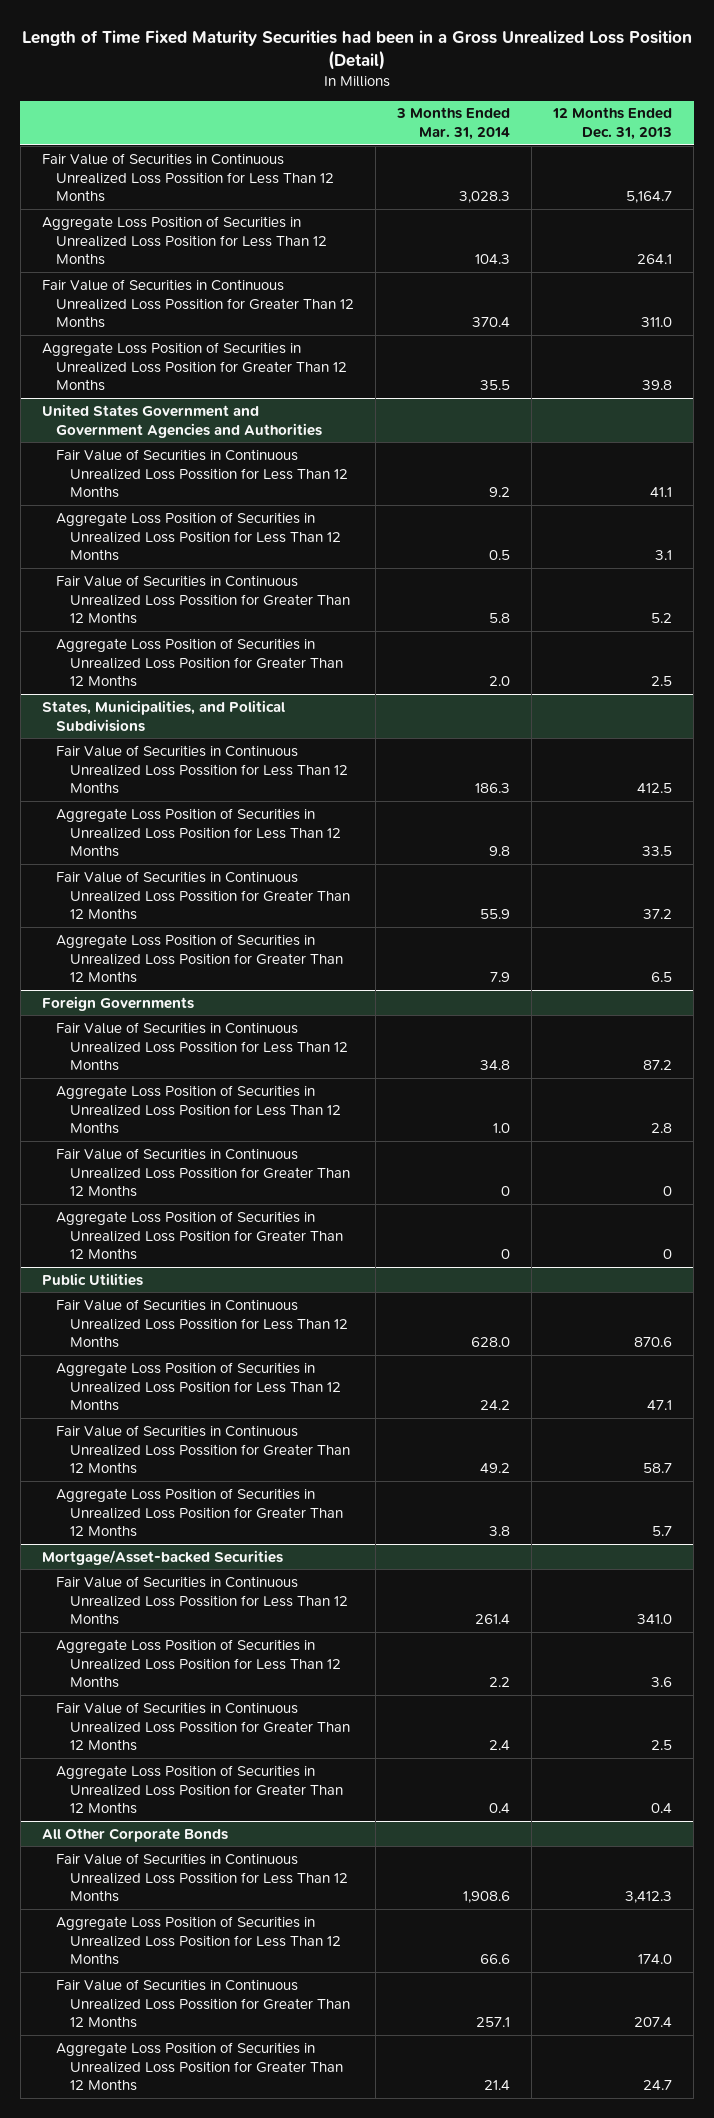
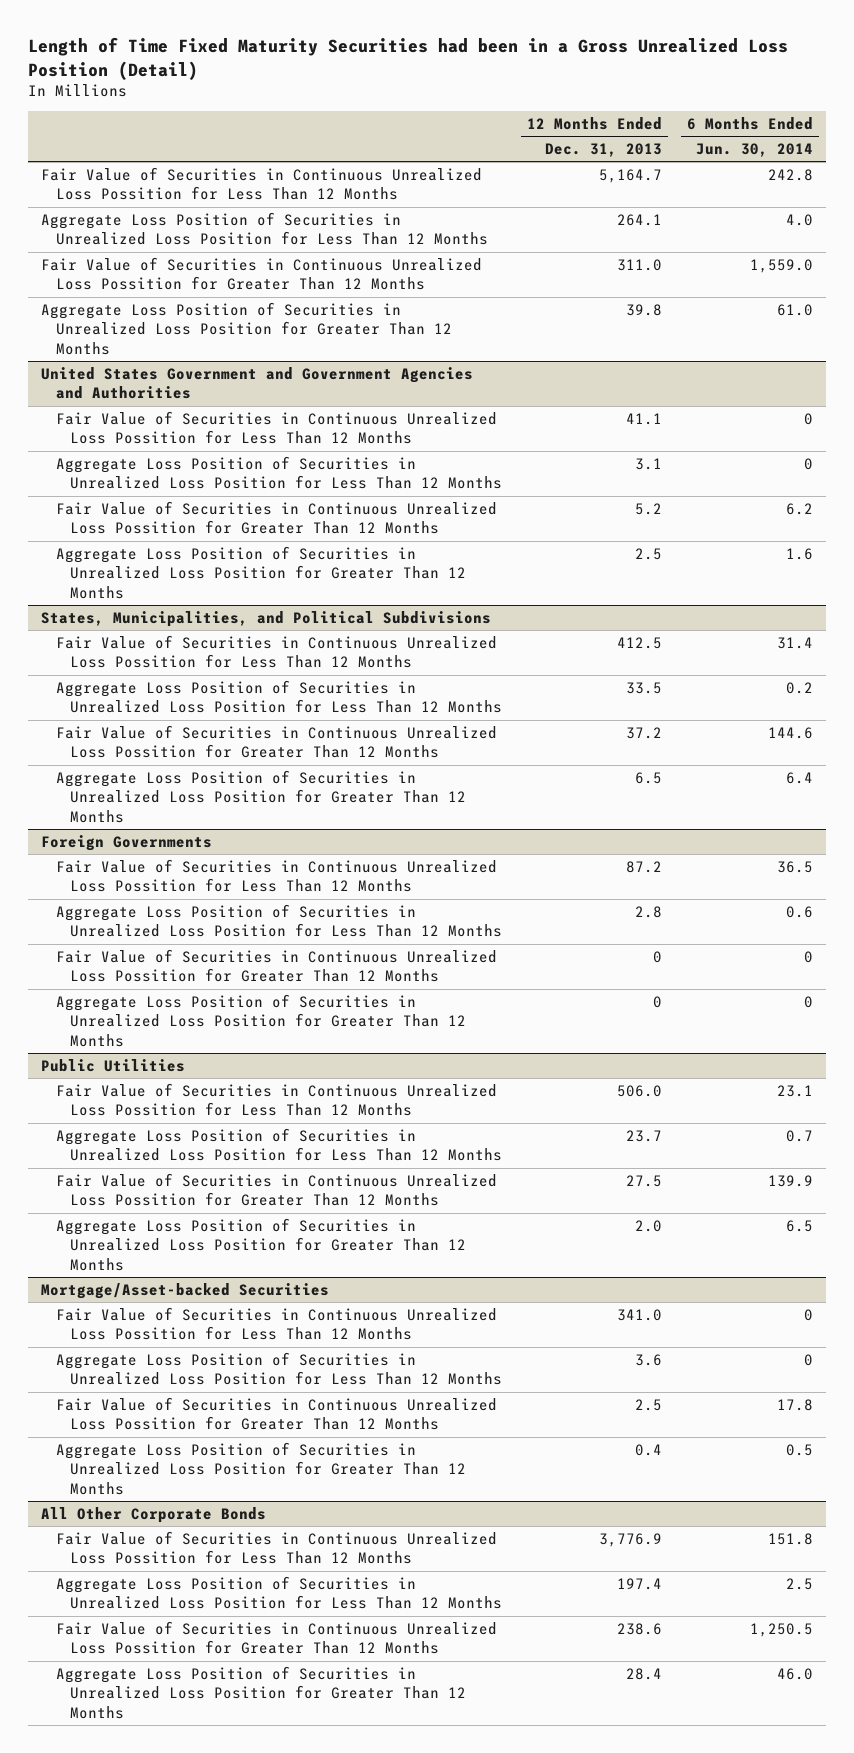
- | 3 Months Ended Mar. 31, 2014 | 12 Months Ended Dec. 31, 2013
+ | 12 Months Ended Dec. 31, 2013 | 6 Months Ended Jun. 30, 2014
@ Public Utilities
- Fair Value of Securities in Continuous Unrealized Loss Possition for Less Than 12 Months | 628.0 | 870.6
- Aggregate Loss Position of Securities in Unrealized Loss Position for Less Than 12 Months | 24.2 | 47.1
- Fair Value of Securities in Continuous Unrealized Loss Possition for Greater Than 12 Months | 49.2 | 58.7
- Aggregate Loss Position of Securities in Unrealized Loss Position for Greater Than 12 Months | 3.8 | 5.7
+ Fair Value of Securities in Continuous Unrealized Loss Possition for Less Than 12 Months | 506.0 | 23.1
+ Aggregate Loss Position of Securities in Unrealized Loss Position for Less Than 12 Months | 23.7 | 0.7
+ Fair Value of Securities in Continuous Unrealized Loss Possition for Greater Than 12 Months | 27.5 | 139.9
+ Aggregate Loss Position of Securities in Unrealized Loss Position for Greater Than 12 Months | 2.0 | 6.5
@ All Other Corporate Bonds
- Fair Value of Securities in Continuous Unrealized Loss Possition for Less Than 12 Months | 1,908.6 | 3,412.3
- Aggregate Loss Position of Securities in Unrealized Loss Position for Less Than 12 Months | 66.6 | 174.0
- Fair Value of Securities in Continuous Unrealized Loss Possition for Greater Than 12 Months | 257.1 | 207.4
- Aggregate Loss Position of Securities in Unrealized Loss Position for Greater Than 12 Months | 21.4 | 24.7
+ Fair Value of Securities in Continuous Unrealized Loss Possition for Less Than 12 Months | 3,776.9 | 151.8
+ Aggregate Loss Position of Securities in Unrealized Loss Position for Less Than 12 Months | 197.4 | 2.5
+ Fair Value of Securities in Continuous Unrealized Loss Possition for Greater Than 12 Months | 238.6 | 1,250.5
+ Aggregate Loss Position of Securities in Unrealized Loss Position for Greater Than 12 Months | 28.4 | 46.0

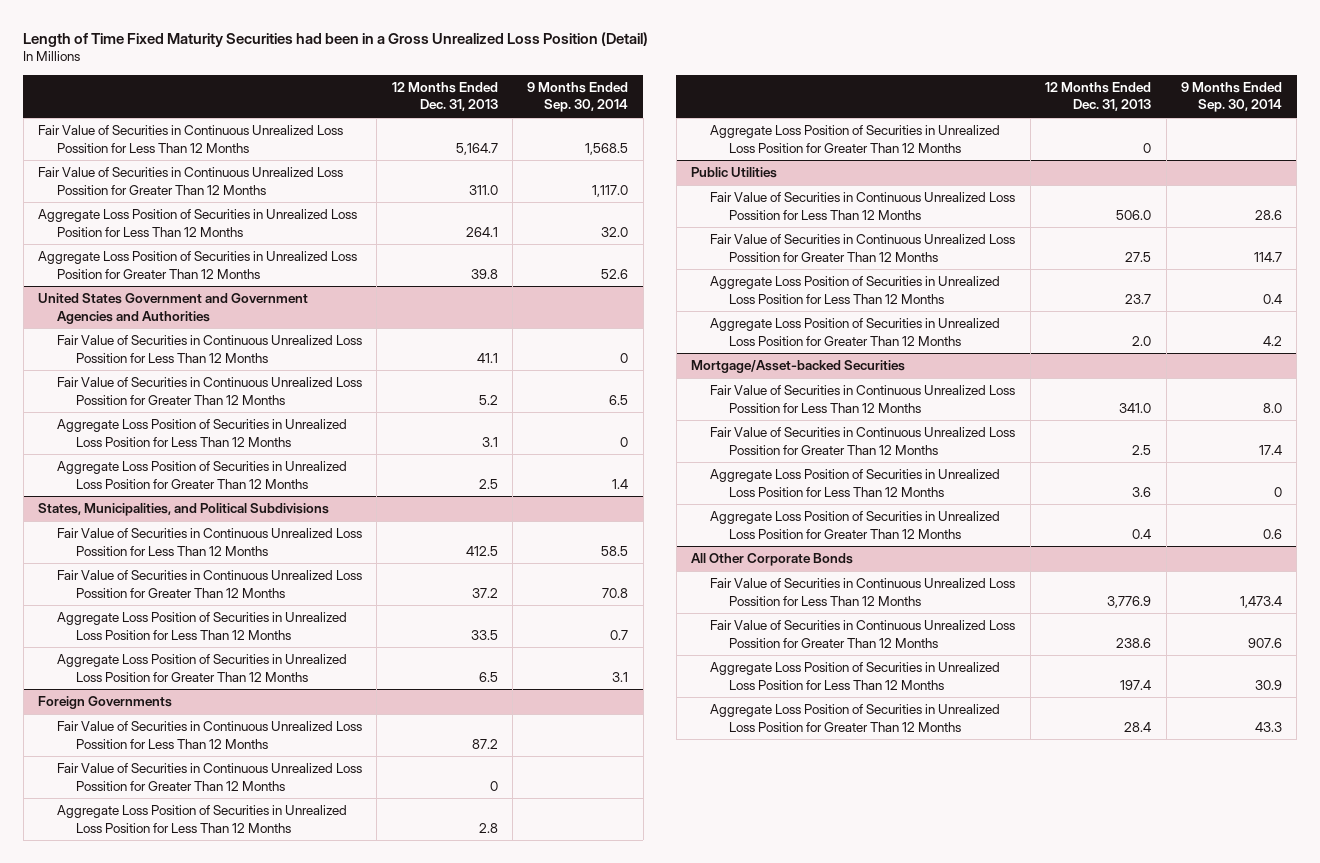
- | 12 Months Ended Dec. 31, 2013 | 6 Months Ended Jun. 30, 2014
+ | 12 Months Ended Dec. 31, 2013 | 9 Months Ended Sep. 30, 2014
moved down: Aggregate Loss Position of Securities in Unrealized Loss Position for Less Than 12 Months | 264.1 | 32.0
@ United States Government and Government Agencies and Authorities
moved down: Aggregate Loss Position of Securities in Unrealized Loss Position for Less Than 12 Months | 3.1 | 0
@ States, Municipalities, and Political Subdivisions
moved down: Aggregate Loss Position of Securities in Unrealized Loss Position for Less Than 12 Months | 33.5 | 0.7
@ Foreign Governments
moved down: Aggregate Loss Position of Securities in Unrealized Loss Position for Less Than 12 Months | 2.8 |
@ Public Utilities
moved down: Aggregate Loss Position of Securities in Unrealized Loss Position for Less Than 12 Months | 23.7 | 0.4
@ Mortgage/Asset-backed Securities
moved down: Aggregate Loss Position of Securities in Unrealized Loss Position for Less Than 12 Months | 3.6 | 0
@ All Other Corporate Bonds
moved down: Aggregate Loss Position of Securities in Unrealized Loss Position for Less Than 12 Months | 197.4 | 30.9

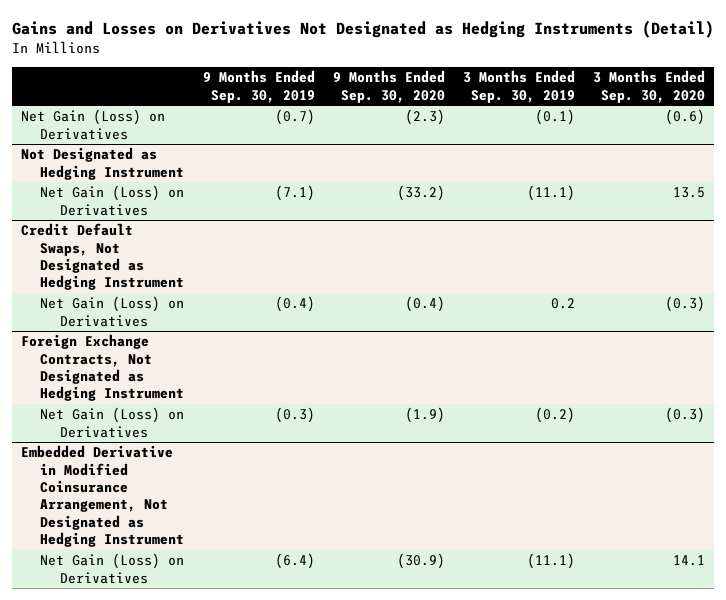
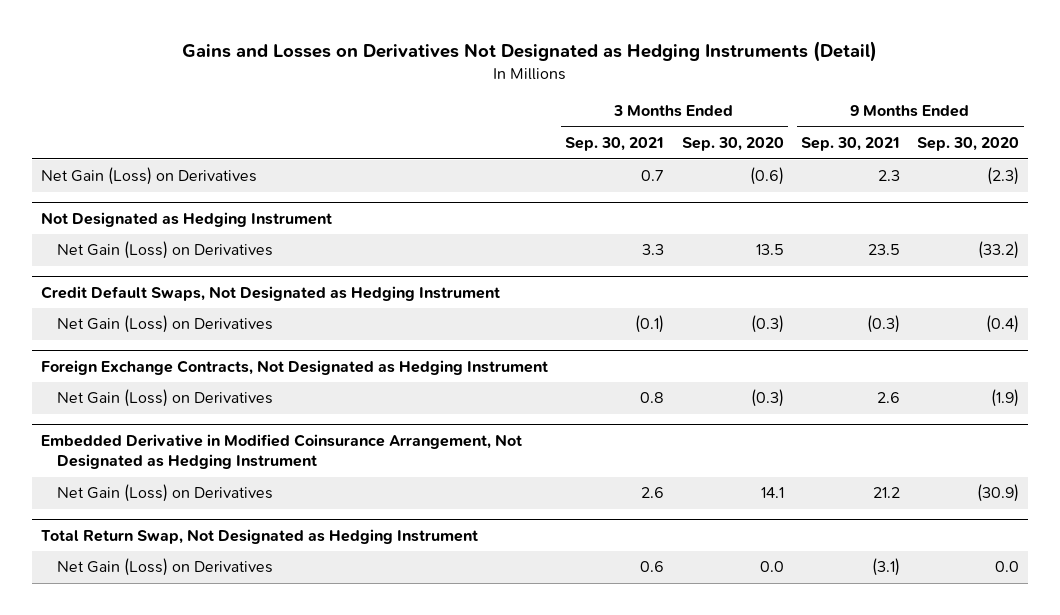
- | 9 Months Ended Sep. 30, 2019 | 9 Months Ended Sep. 30, 2020 | 3 Months Ended Sep. 30, 2019 | 3 Months Ended Sep. 30, 2020
+ | 3 Months Ended Sep. 30, 2021 | 3 Months Ended Sep. 30, 2020 | 9 Months Ended Sep. 30, 2021 | 9 Months Ended Sep. 30, 2020
+ Total Return Swap, Not Designated as Hedging Instrument
+ Net Gain (Loss) on Derivatives | 0.6 | 0.0 | (3.1) | 0.0

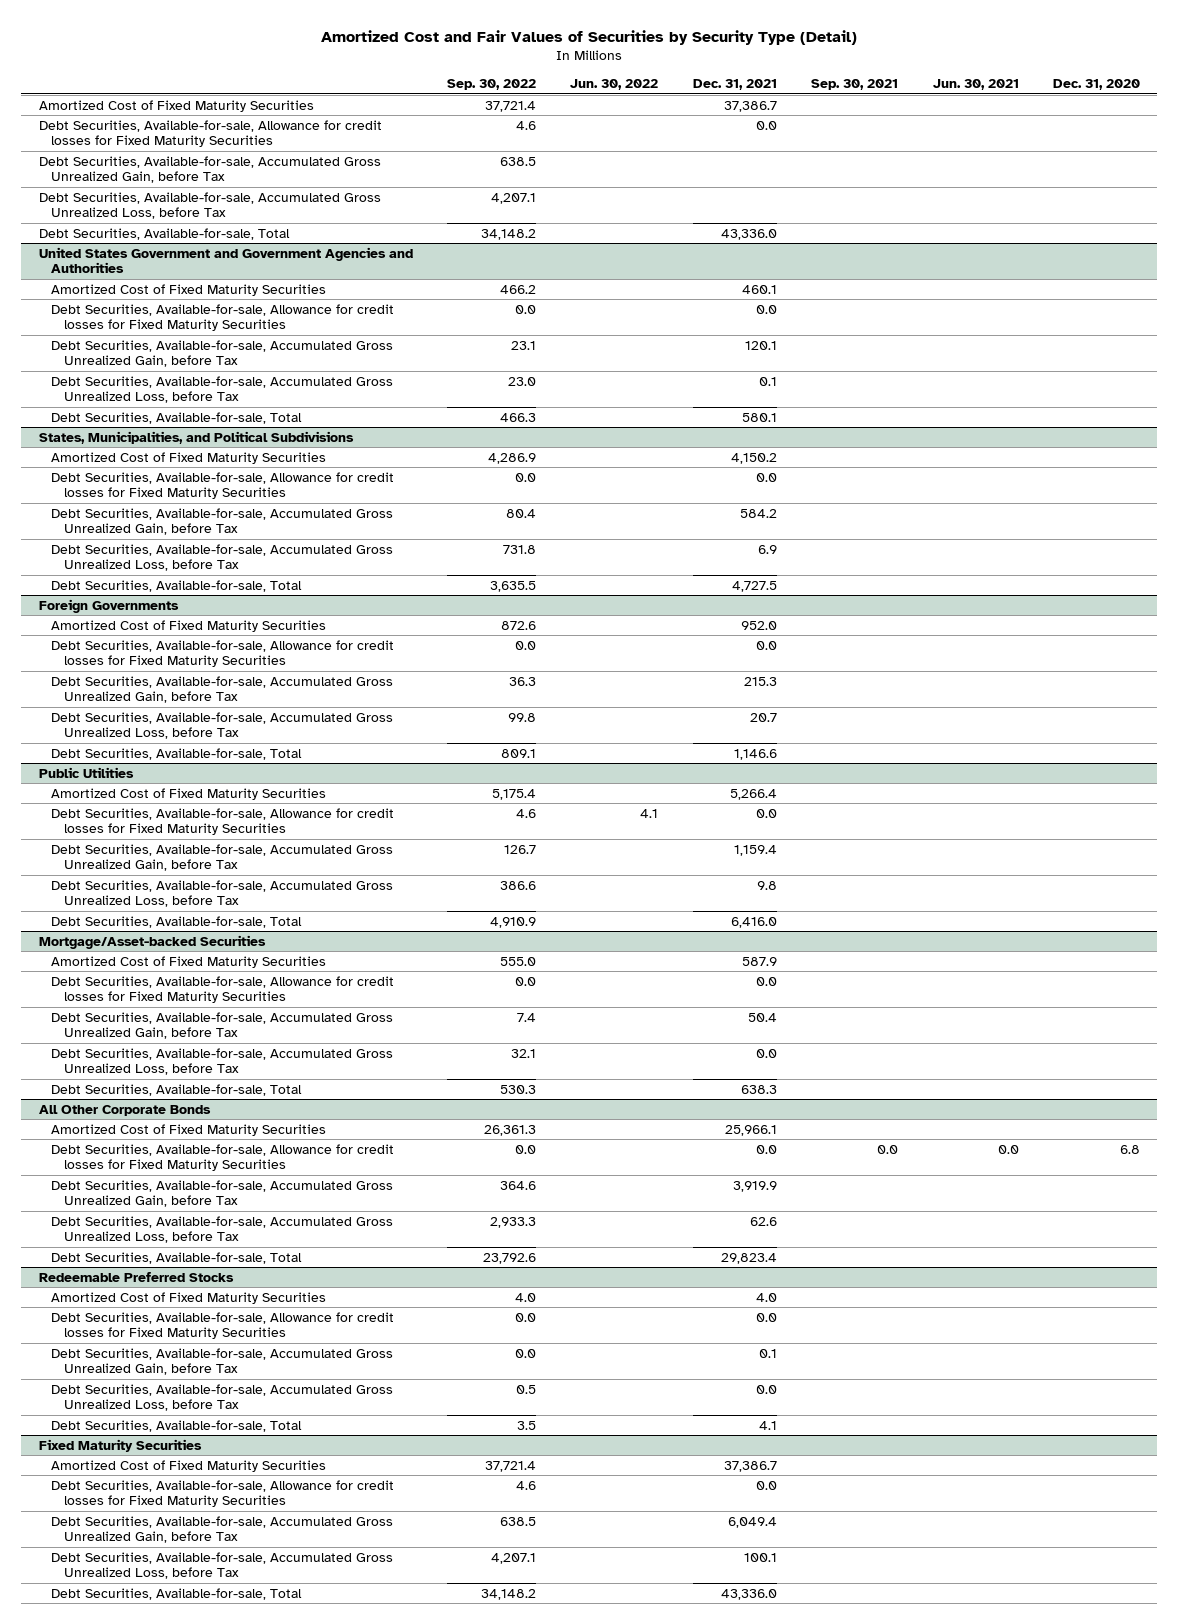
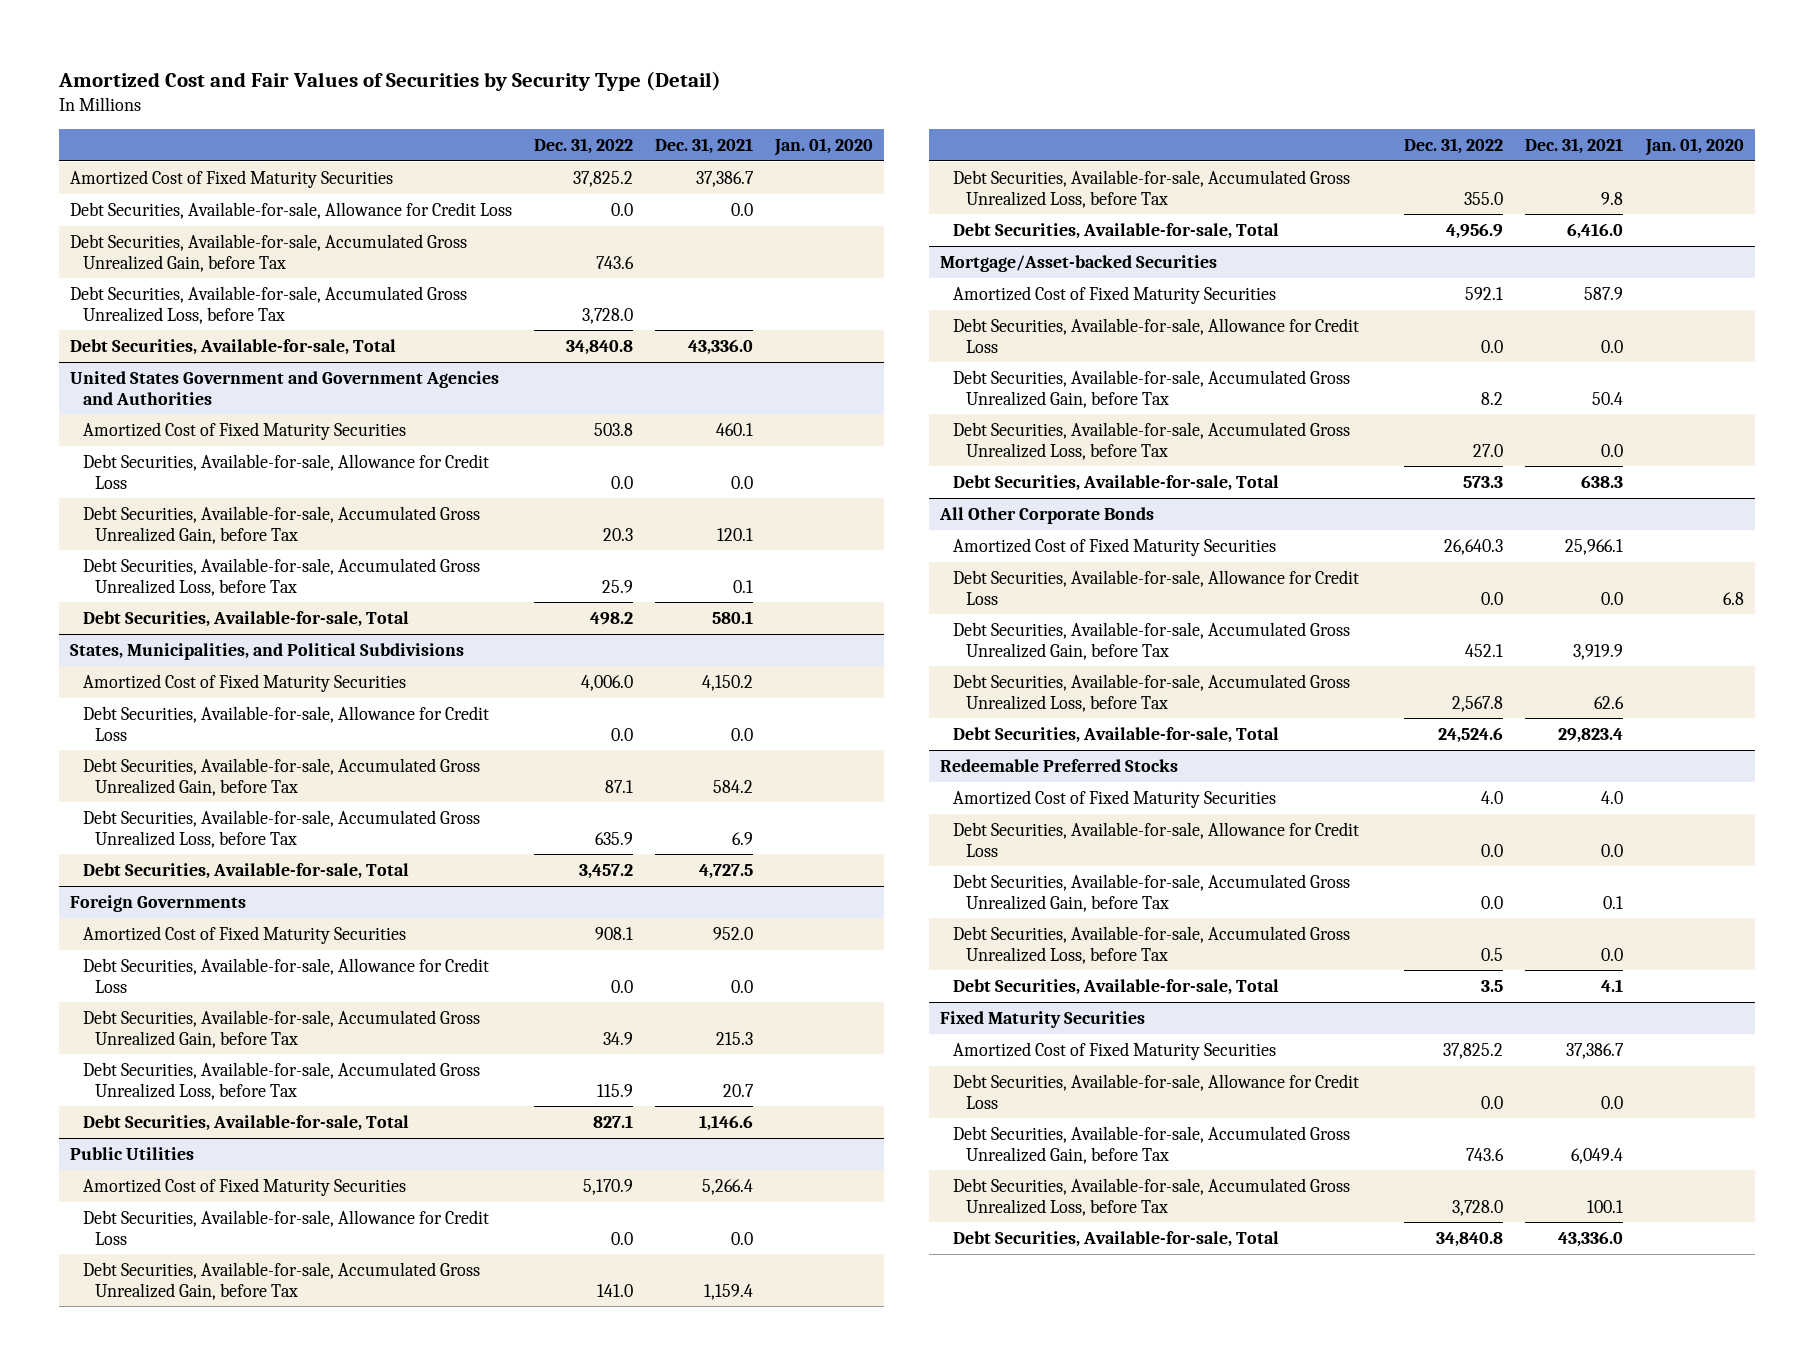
- | Sep. 30, 2022 | Jun. 30, 2022 | Dec. 31, 2021 | Sep. 30, 2021 | Jun. 30, 2021 | Dec. 31, 2020
+ | Dec. 31, 2022 | Dec. 31, 2021 | Jan. 01, 2020
- Debt Securities, Available-for-sale, Allowance for credit losses for Fixed Maturity Securities | 4.6 | | 0.0 | | |
+ Debt Securities, Available-for-sale, Allowance for Credit Loss | 0.0 | 0.0 |
@ United States Government and Government Agencies and Authorities
- Debt Securities, Available-for-sale, Allowance for credit losses for Fixed Maturity Securities | 0.0 | | 0.0 | | |
+ Debt Securities, Available-for-sale, Allowance for Credit Loss | 0.0 | 0.0 |
@ States, Municipalities, and Political Subdivisions
- Debt Securities, Available-for-sale, Allowance for credit losses for Fixed Maturity Securities | 0.0 | | 0.0 | | |
+ Debt Securities, Available-for-sale, Allowance for Credit Loss | 0.0 | 0.0 |
@ Foreign Governments
- Debt Securities, Available-for-sale, Allowance for credit losses for Fixed Maturity Securities | 0.0 | | 0.0 | | |
+ Debt Securities, Available-for-sale, Allowance for Credit Loss | 0.0 | 0.0 |
@ Public Utilities
- Debt Securities, Available-for-sale, Allowance for credit losses for Fixed Maturity Securities | 4.6 | 4.1 | 0.0 | | |
+ Debt Securities, Available-for-sale, Allowance for Credit Loss | 0.0 | 0.0 |
@ Mortgage/Asset-backed Securities
- Debt Securities, Available-for-sale, Allowance for credit losses for Fixed Maturity Securities | 0.0 | | 0.0 | | |
+ Debt Securities, Available-for-sale, Allowance for Credit Loss | 0.0 | 0.0 |
@ All Other Corporate Bonds
- Debt Securities, Available-for-sale, Allowance for credit losses for Fixed Maturity Securities | 0.0 | | 0.0 | 0.0 | 0.0 | 6.8
+ Debt Securities, Available-for-sale, Allowance for Credit Loss | 0.0 | 0.0 | 6.8
@ Redeemable Preferred Stocks
- Debt Securities, Available-for-sale, Allowance for credit losses for Fixed Maturity Securities | 0.0 | | 0.0 | | |
+ Debt Securities, Available-for-sale, Allowance for Credit Loss | 0.0 | 0.0 |
@ Fixed Maturity Securities
- Debt Securities, Available-for-sale, Allowance for credit losses for Fixed Maturity Securities | 4.6 | | 0.0 | | |
+ Debt Securities, Available-for-sale, Allowance for Credit Loss | 0.0 | 0.0 |

